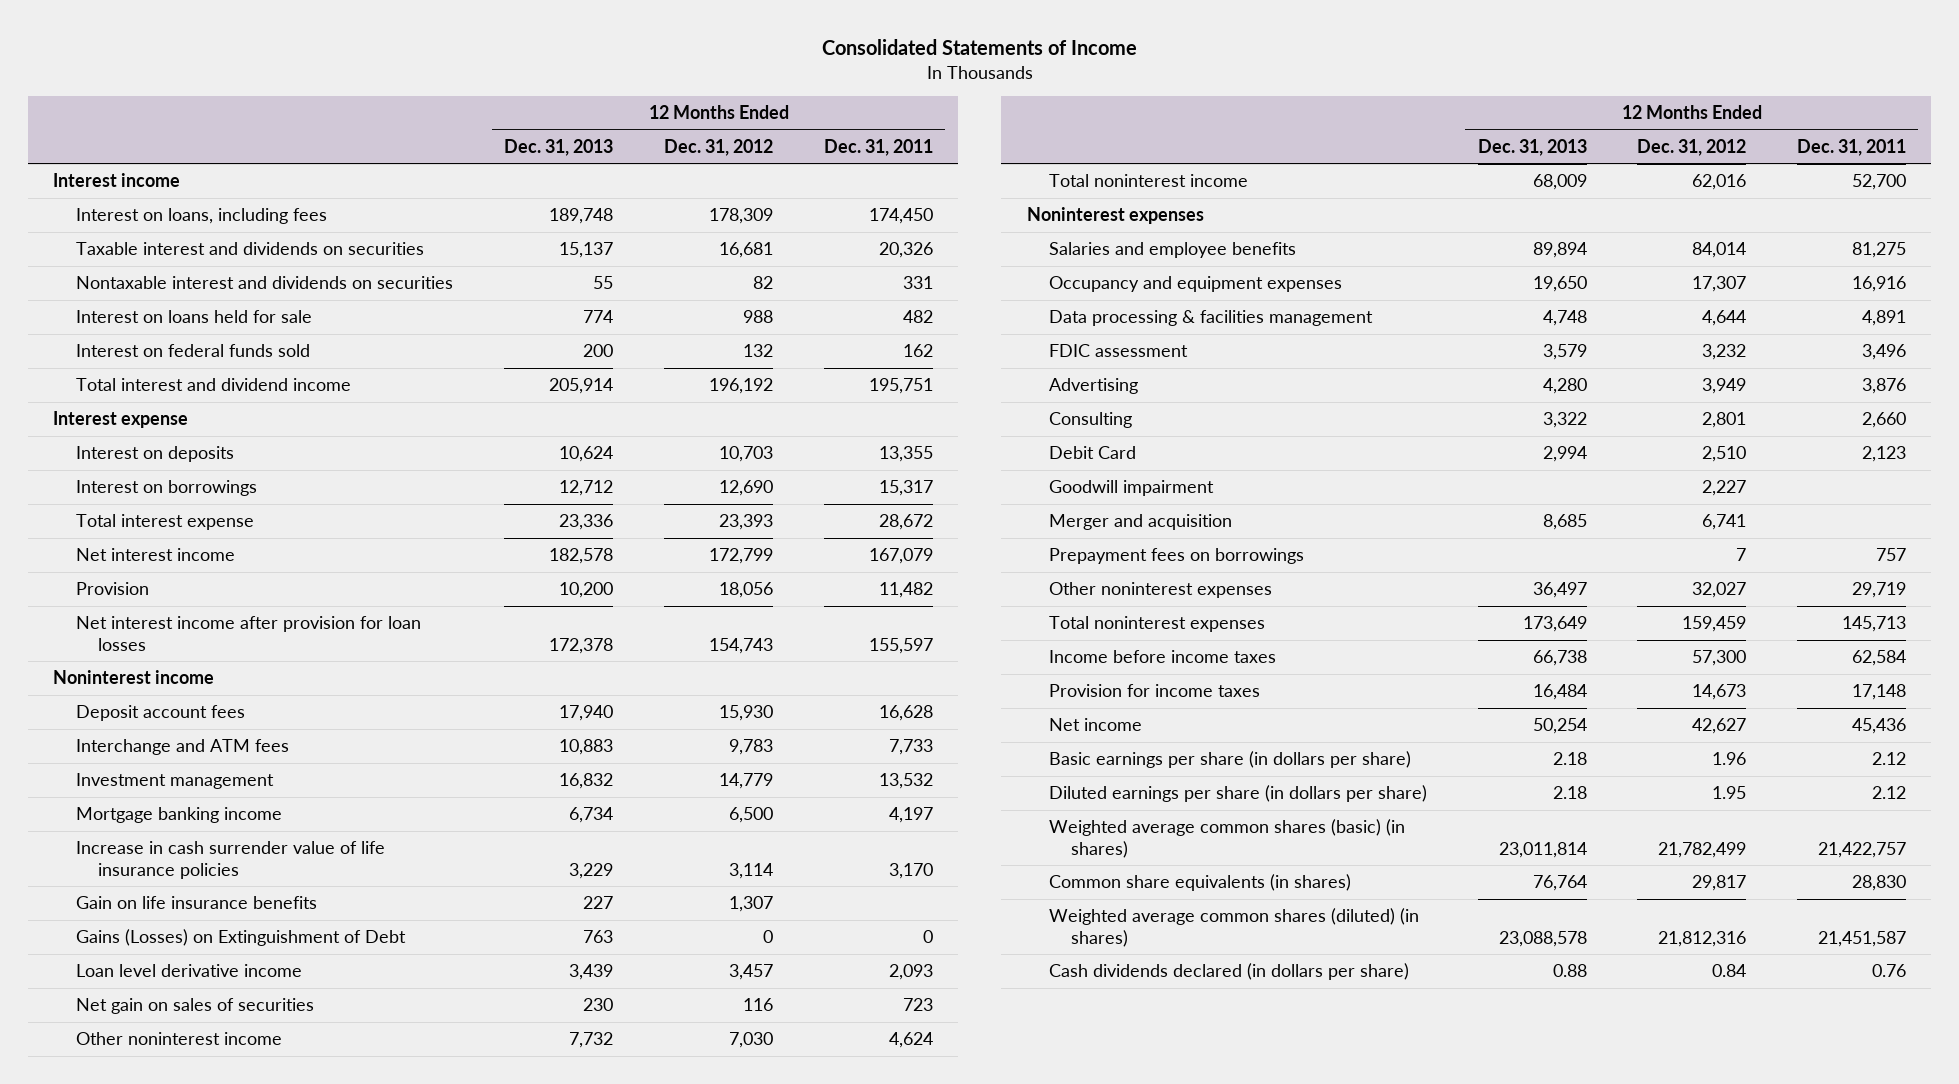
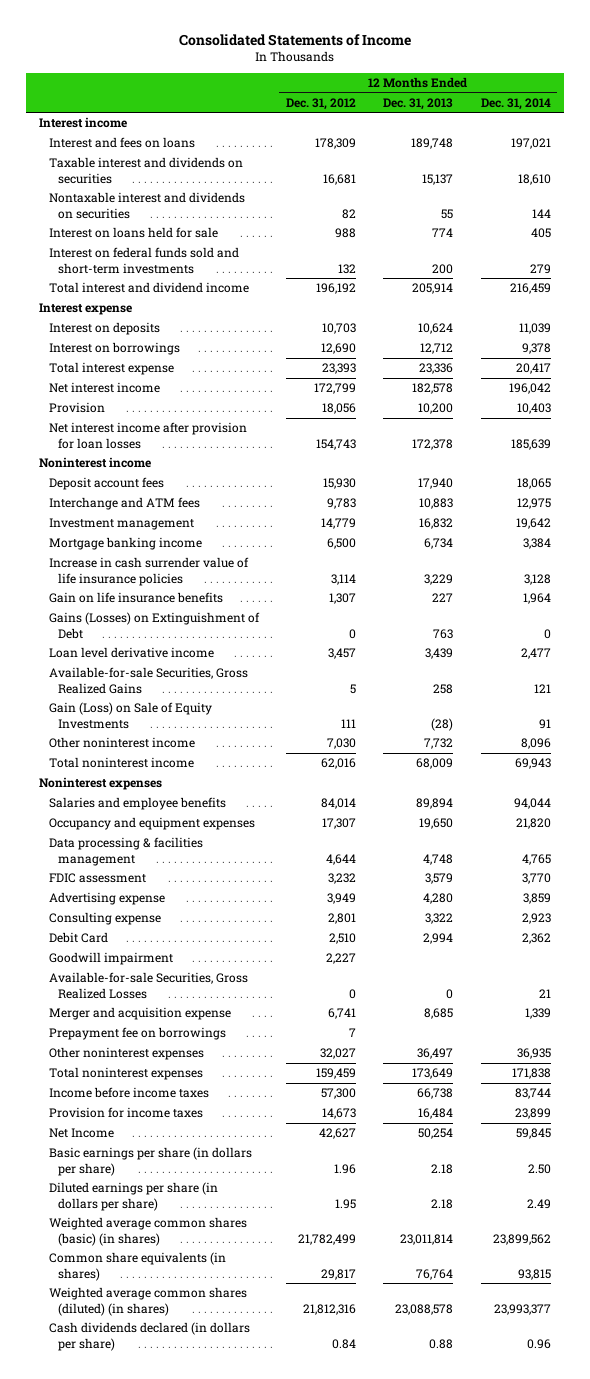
- | 12 Months Ended Dec. 31, 2013 | 12 Months Ended Dec. 31, 2012 | 12 Months Ended Dec. 31, 2011
+ | 12 Months Ended Dec. 31, 2012 | 12 Months Ended Dec. 31, 2013 | 12 Months Ended Dec. 31, 2014
- Interest on loans, including fees | 189,748 | 178,309 | 174,450
+ Interest and fees on loans | 178,309 | 189,748 | 197,021
- Interest on federal funds sold | 200 | 132 | 162
+ Interest on federal funds sold and short-term investments | 132 | 200 | 279
- Net gain on sales of securities | 230 | 116 | 723
+ Available-for-sale Securities, Gross Realized Gains | 5 | 258 | 121
+ Gain (Loss) on Sale of Equity Investments | 111 | (28) | 91
- Advertising | 4,280 | 3,949 | 3,876
- Consulting | 3,322 | 2,801 | 2,660
+ Advertising expense | 3,949 | 4,280 | 3,859
+ Consulting expense | 2,801 | 3,322 | 2,923
- Merger and acquisition | 8,685 | 6,741 |
- Prepayment fees on borrowings | | 7 | 757
+ Available-for-sale Securities, Gross Realized Losses | 0 | 0 | 21
+ Merger and acquisition expense | 6,741 | 8,685 | 1,339
+ Prepayment fee on borrowings | 7 | |
- Net income | 50,254 | 42,627 | 45,436
+ Net Income | 42,627 | 50,254 | 59,845

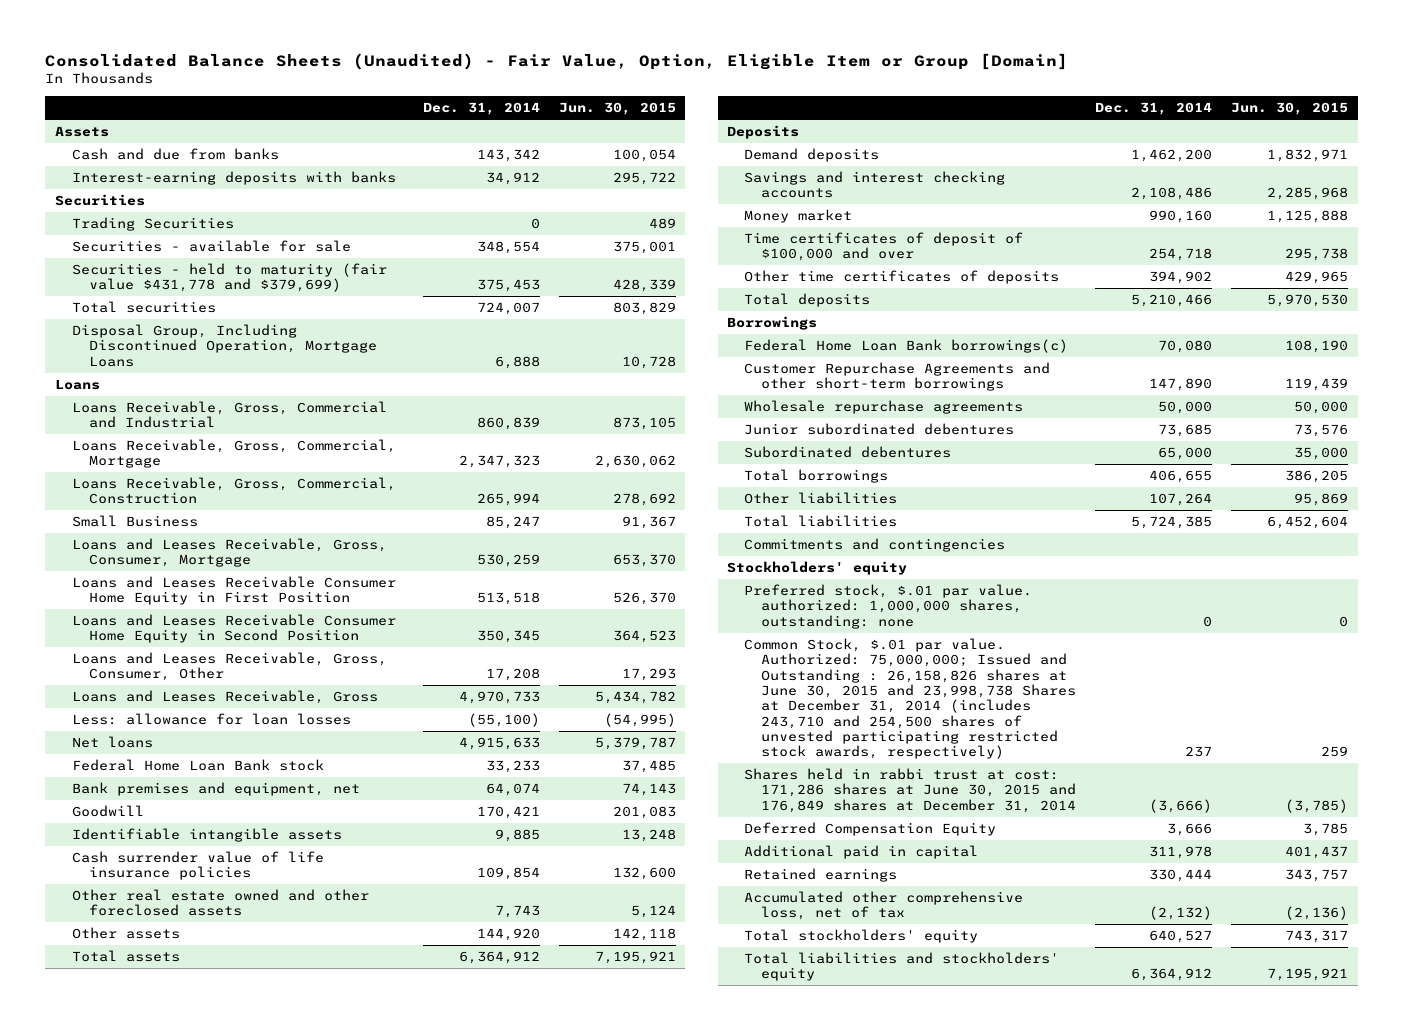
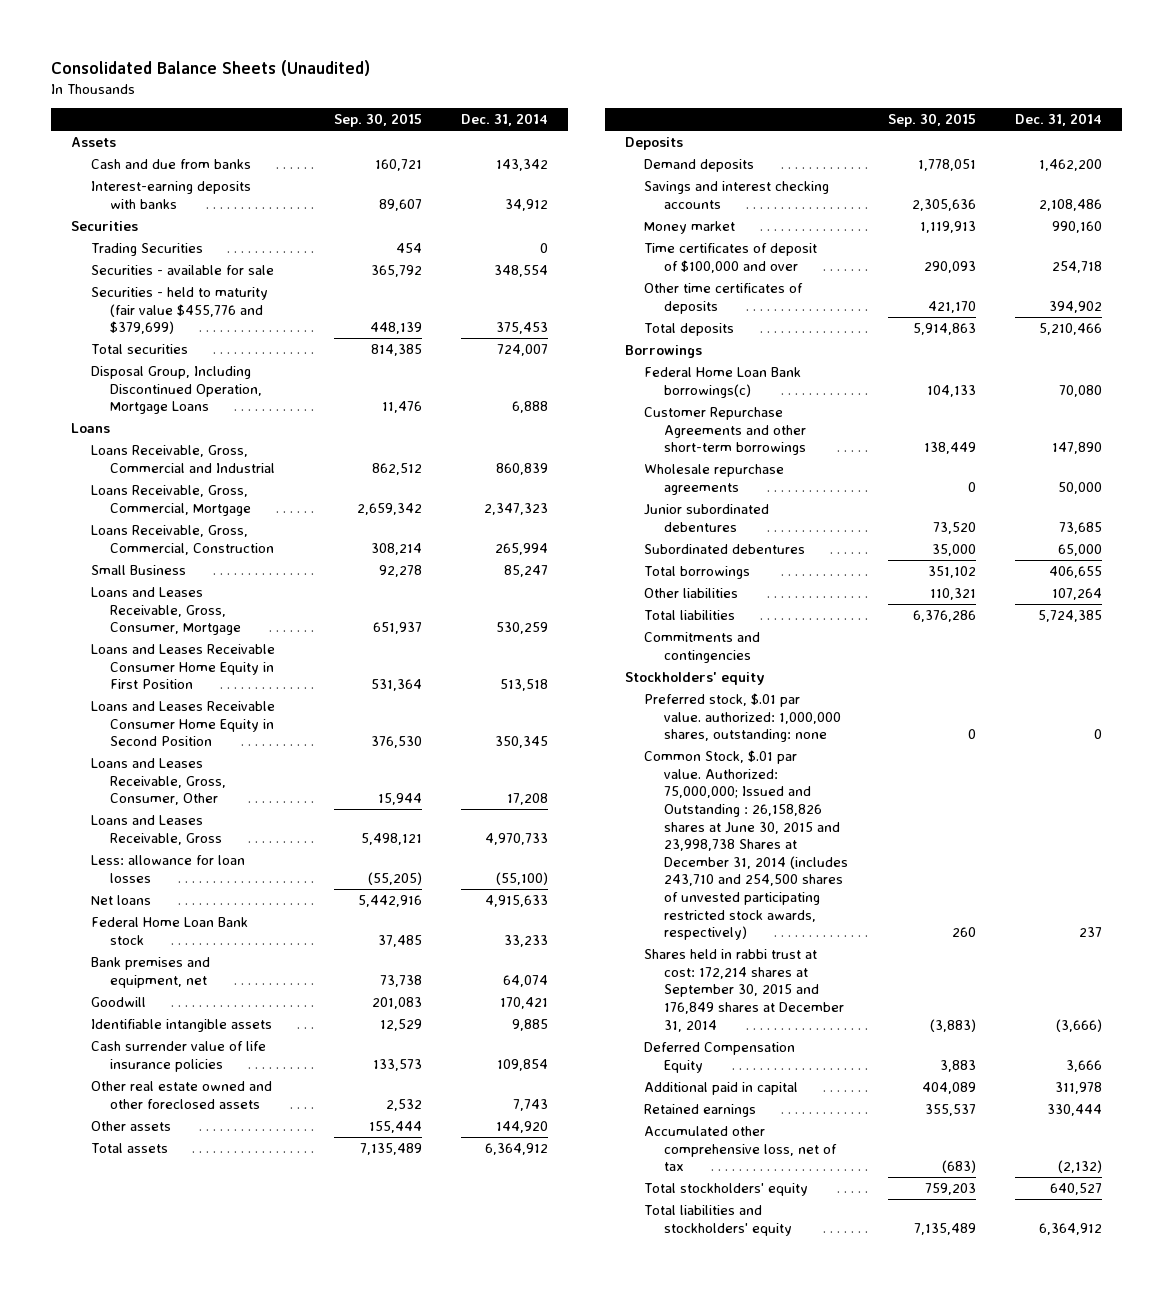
- Consolidated Balance Sheets (Unaudited) - Fair Value, Option, Eligible Item or Group [Domain]
+ Consolidated Balance Sheets (Unaudited)
- | Dec. 31, 2014 | Jun. 30, 2015
+ | Sep. 30, 2015 | Dec. 31, 2014
- Securities - held to maturity (fair value $431,778 and $379,699) | 375,453 | 428,339
+ Securities - held to maturity (fair value $455,776 and $379,699) | 448,139 | 375,453
- Shares held in rabbi trust at cost: 171,286 shares at June 30, 2015 and 176,849 shares at December 31, 2014 | (3,666) | (3,785)
+ Shares held in rabbi trust at cost: 172,214 shares at September 30, 2015 and 176,849 shares at December 31, 2014 | (3,883) | (3,666)

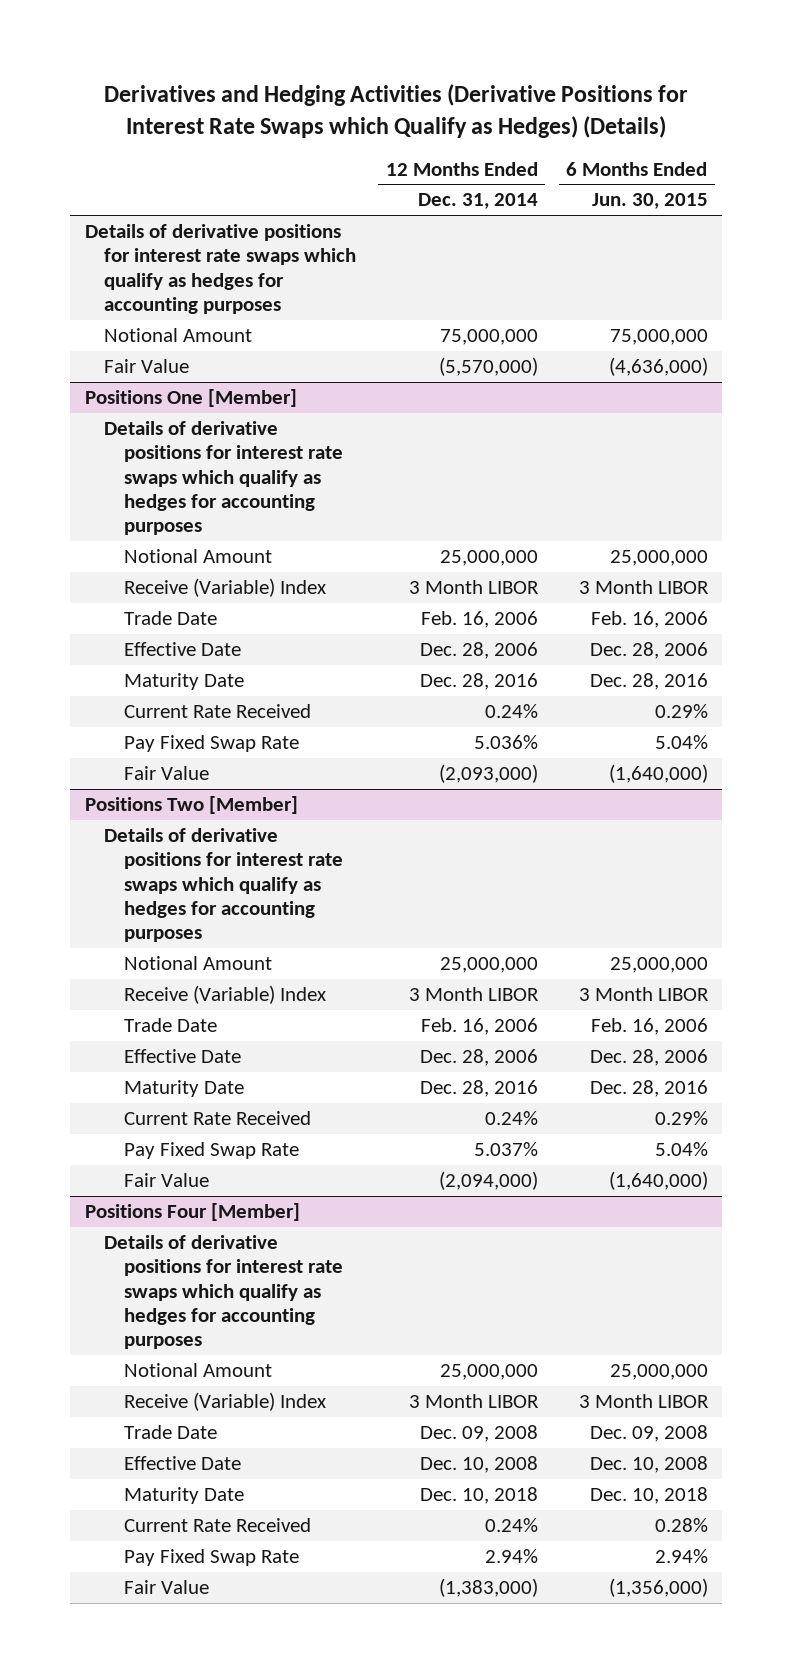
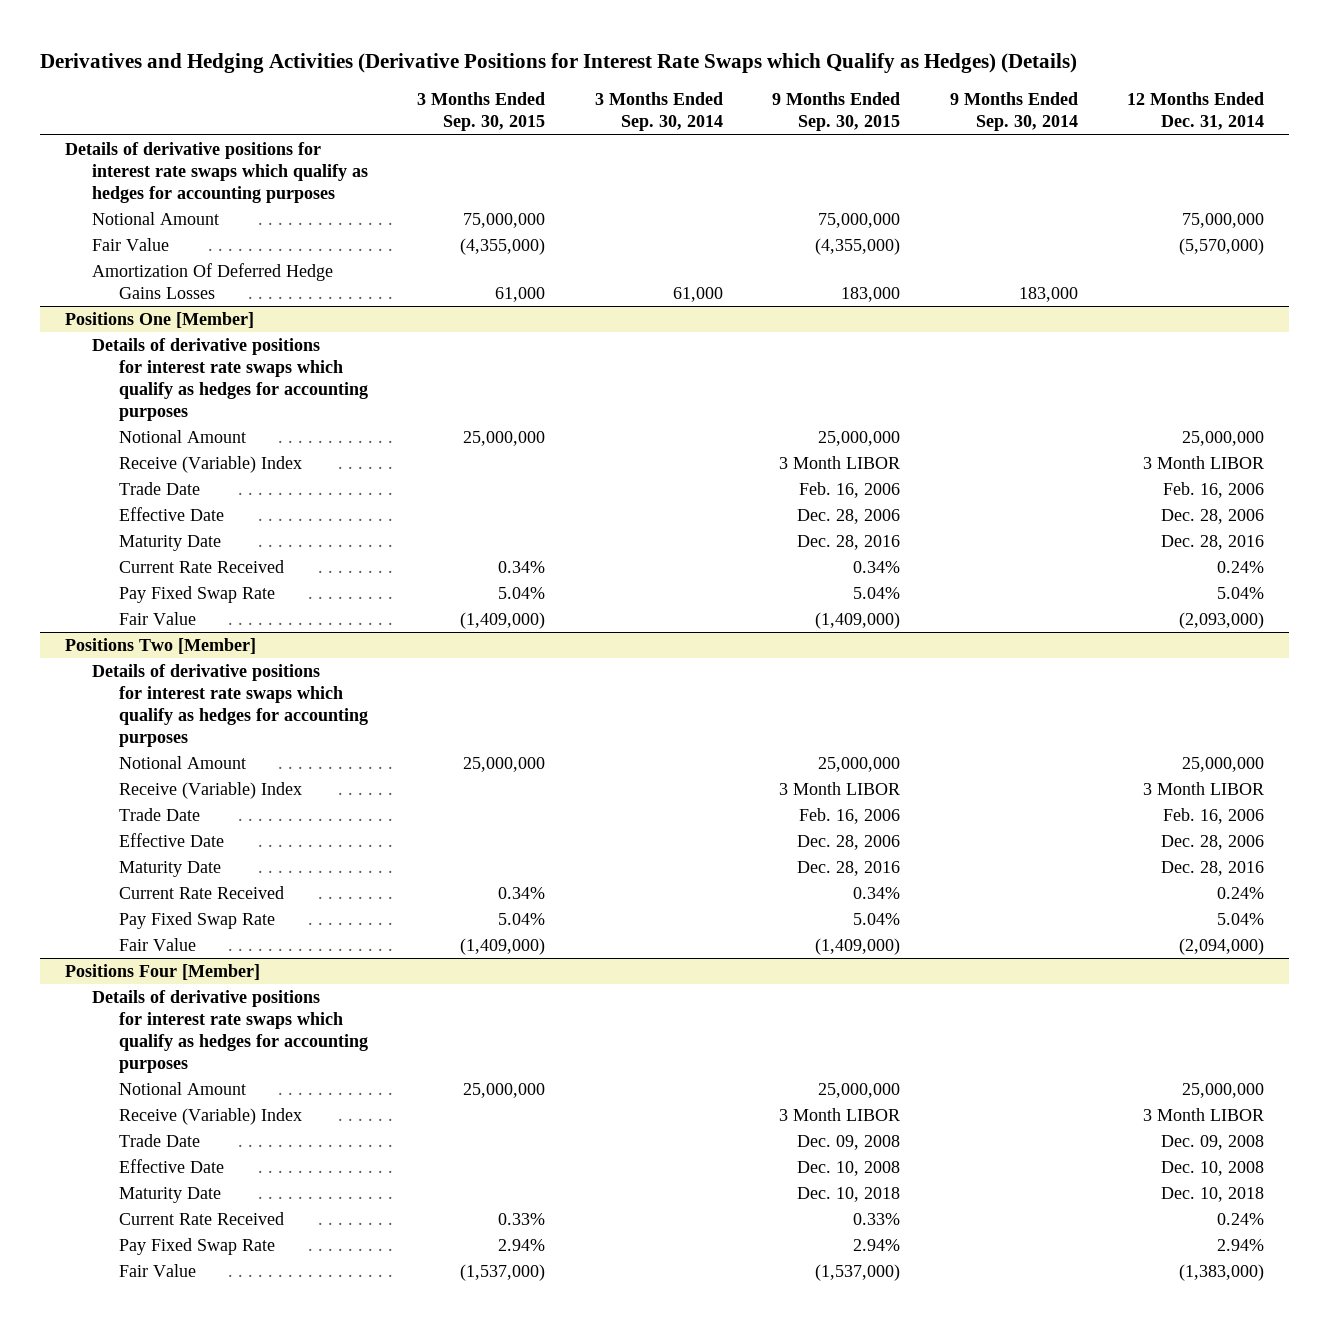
- | 12 Months Ended Dec. 31, 2014 | 6 Months Ended Jun. 30, 2015
+ | 3 Months Ended Sep. 30, 2015 | 3 Months Ended Sep. 30, 2014 | 9 Months Ended Sep. 30, 2015 | 9 Months Ended Sep. 30, 2014 | 12 Months Ended Dec. 31, 2014
+ Amortization Of Deferred Hedge Gains Losses | 61,000 | 61,000 | 183,000 | 183,000 |
@ Positions One [Member]
- Pay Fixed Swap Rate | 5.036% | 5.04%
+ Pay Fixed Swap Rate | 5.04% | | 5.04% | | 5.04%
@ Positions Two [Member]
- Pay Fixed Swap Rate | 5.037% | 5.04%
+ Pay Fixed Swap Rate | 5.04% | | 5.04% | | 5.04%

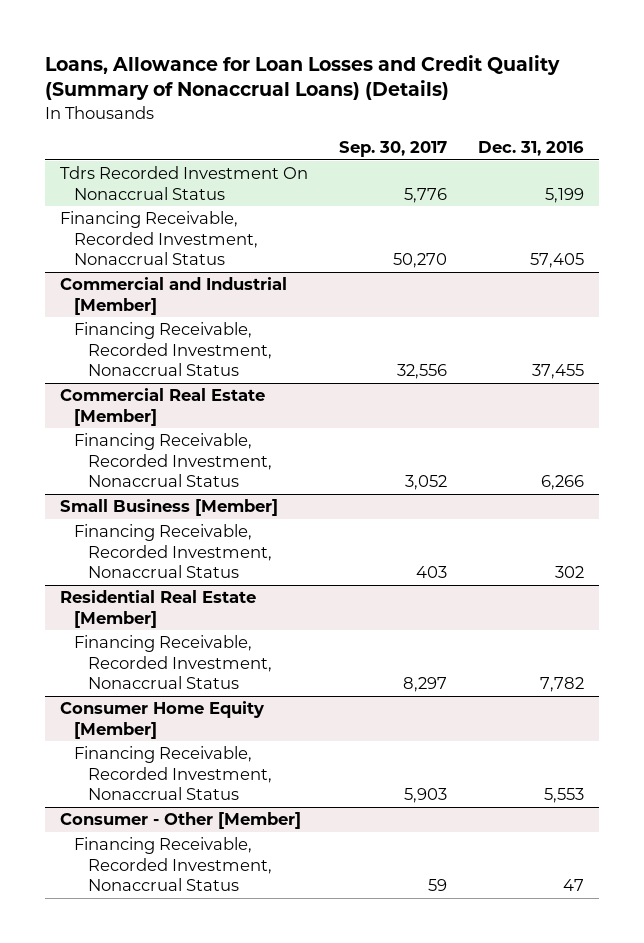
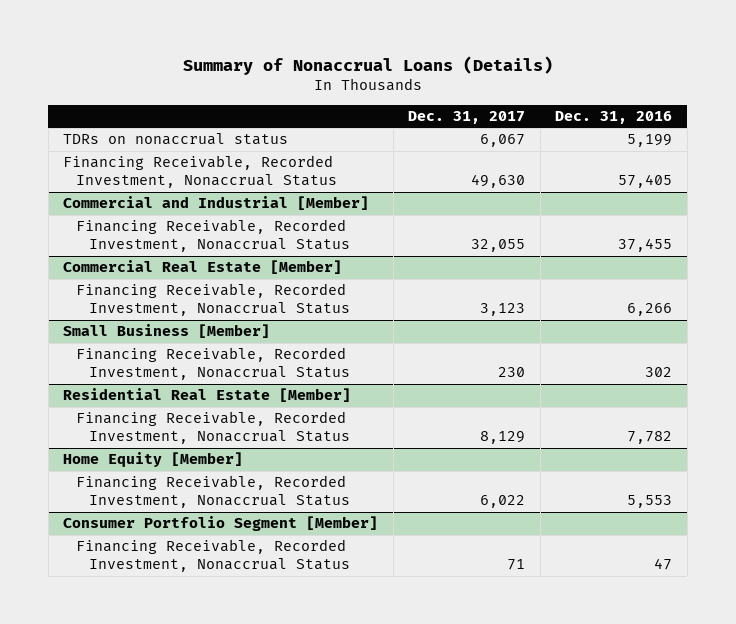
- Loans, Allowance for Loan Losses and Credit Quality (Summary of Nonaccrual Loans) (Details)
+ Summary of Nonaccrual Loans (Details)
- | Sep. 30, 2017 | Dec. 31, 2016
+ | Dec. 31, 2017 | Dec. 31, 2016
- Tdrs Recorded Investment On Nonaccrual Status | 5,776 | 5,199
+ TDRs on nonaccrual status | 6,067 | 5,199
- Consumer Home Equity [Member]
+ Home Equity [Member]
- Consumer - Other [Member]
+ Consumer Portfolio Segment [Member]

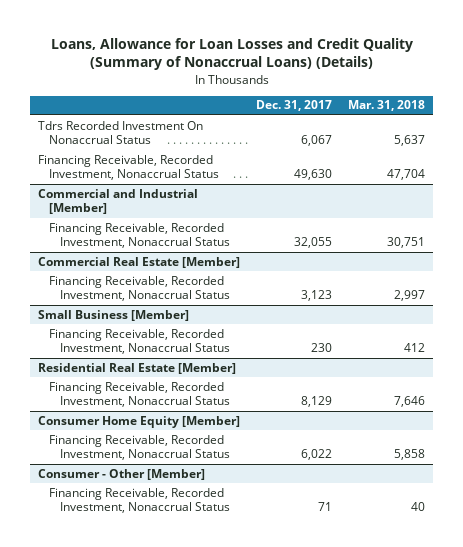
- Summary of Nonaccrual Loans (Details)
+ Loans, Allowance for Loan Losses and Credit Quality (Summary of Nonaccrual Loans) (Details)
- | Dec. 31, 2017 | Dec. 31, 2016
+ | Dec. 31, 2017 | Mar. 31, 2018
- TDRs on nonaccrual status | 6,067 | 5,199
+ Tdrs Recorded Investment On Nonaccrual Status | 6,067 | 5,637
- Home Equity [Member]
+ Consumer Home Equity [Member]
- Consumer Portfolio Segment [Member]
+ Consumer - Other [Member]

